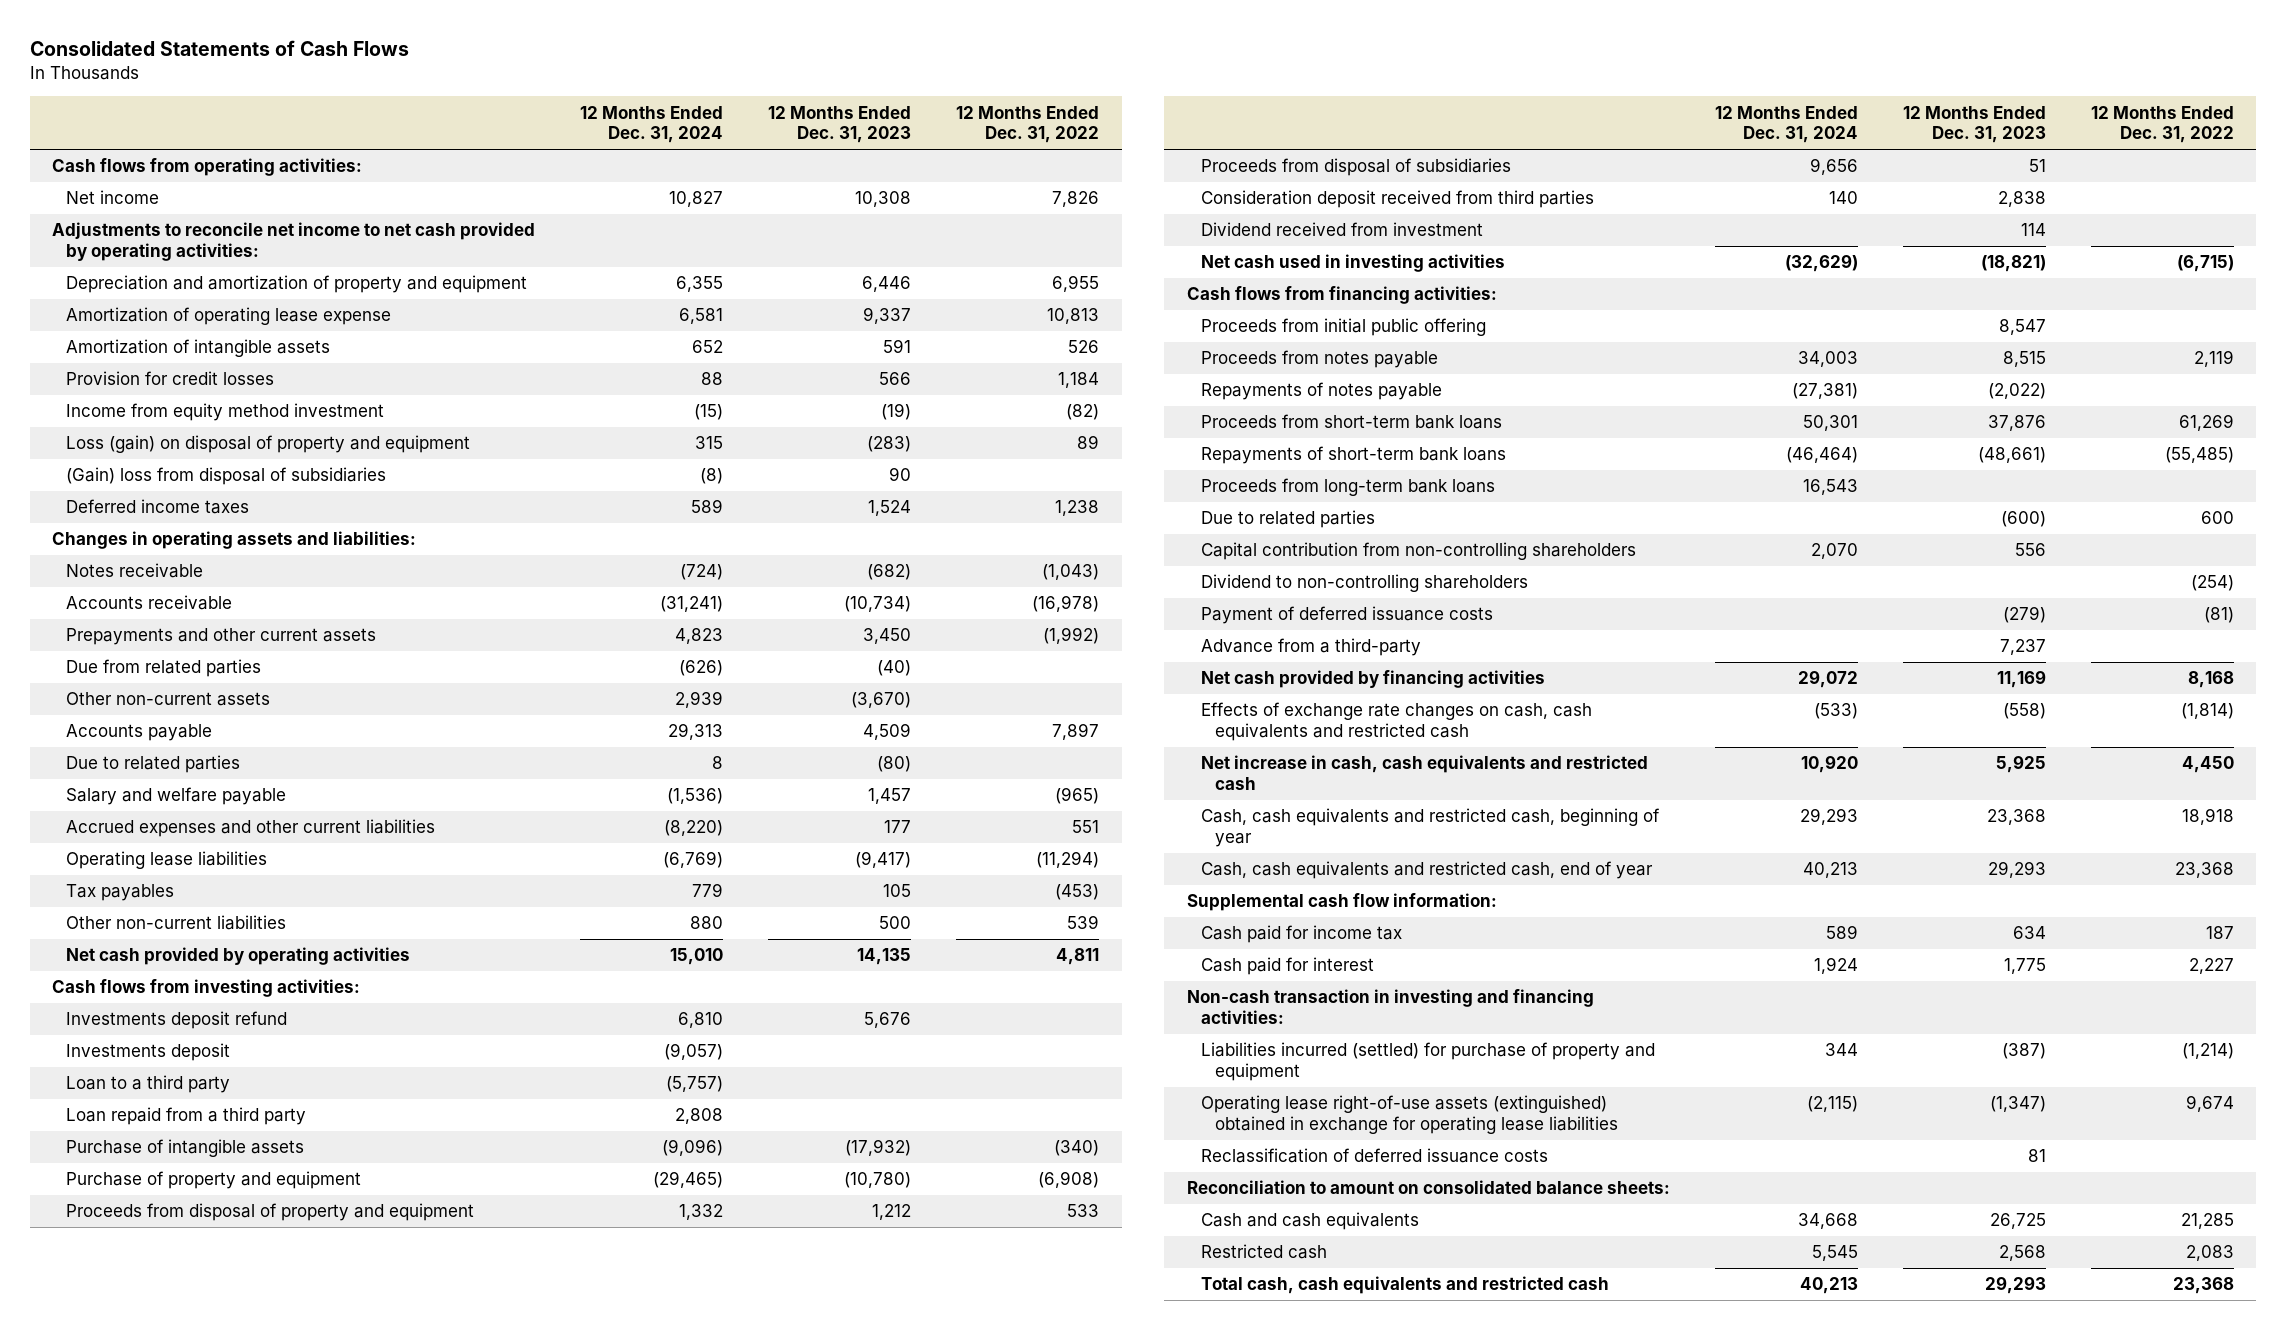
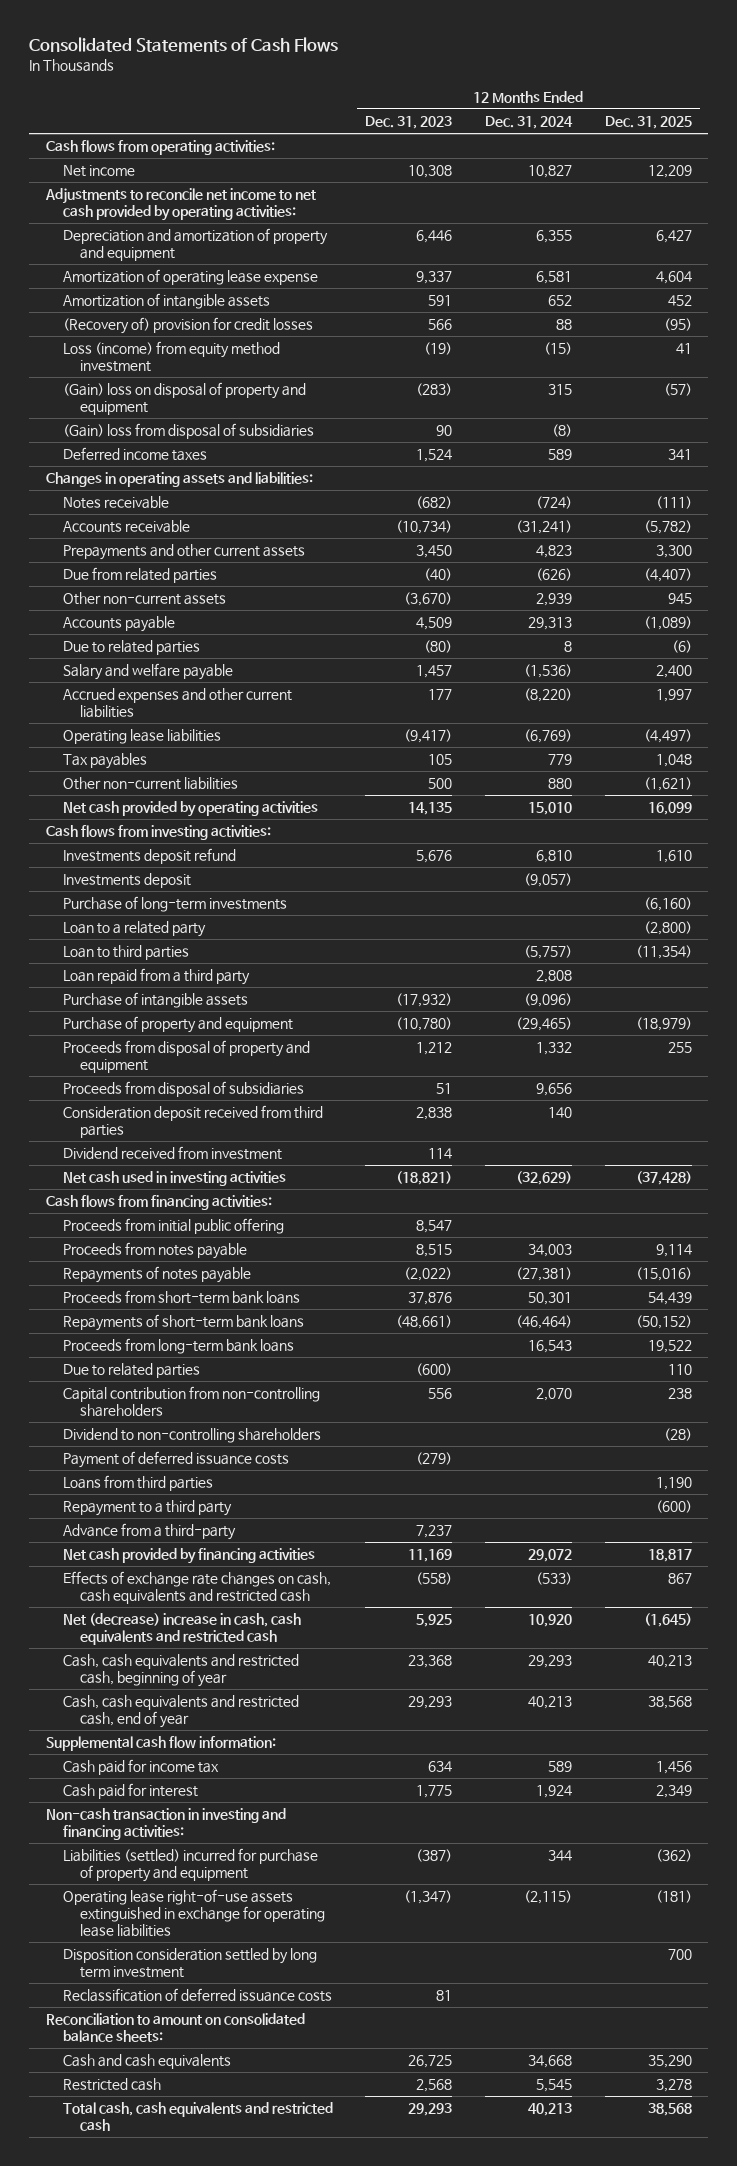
- | 12 Months Ended Dec. 31, 2024 | 12 Months Ended Dec. 31, 2023 | 12 Months Ended Dec. 31, 2022
+ | 12 Months Ended Dec. 31, 2023 | 12 Months Ended Dec. 31, 2024 | 12 Months Ended Dec. 31, 2025
- Provision for credit losses | 88 | 566 | 1,184
- Income from equity method investment | (15) | (19) | (82)
- Loss (gain) on disposal of property and equipment | 315 | (283) | 89
+ (Recovery of) provision for credit losses | 566 | 88 | (95)
+ Loss (income) from equity method investment | (19) | (15) | 41
+ (Gain) loss on disposal of property and equipment | (283) | 315 | (57)
- Loan to a third party | (5,757) | |
+ Purchase of long-term investments | | | (6,160)
+ Loan to a related party | | | (2,800)
+ Loan to third parties | | (5,757) | (11,354)
+ Loans from third parties | | | 1,190
+ Repayment to a third party | | | (600)
- Net increase in cash, cash equivalents and restricted cash | 10,920 | 5,925 | 4,450
+ Net (decrease) increase in cash, cash equivalents and restricted cash | 5,925 | 10,920 | (1,645)
- Liabilities incurred (settled) for purchase of property and equipment | 344 | (387) | (1,214)
- Operating lease right-of-use assets (extinguished) obtained in exchange for operating lease liabilities | (2,115) | (1,347) | 9,674
+ Liabilities (settled) incurred for purchase of property and equipment | (387) | 344 | (362)
+ Operating lease right-of-use assets extinguished in exchange for operating lease liabilities | (1,347) | (2,115) | (181)
+ Disposition consideration settled by long term investment | | | 700

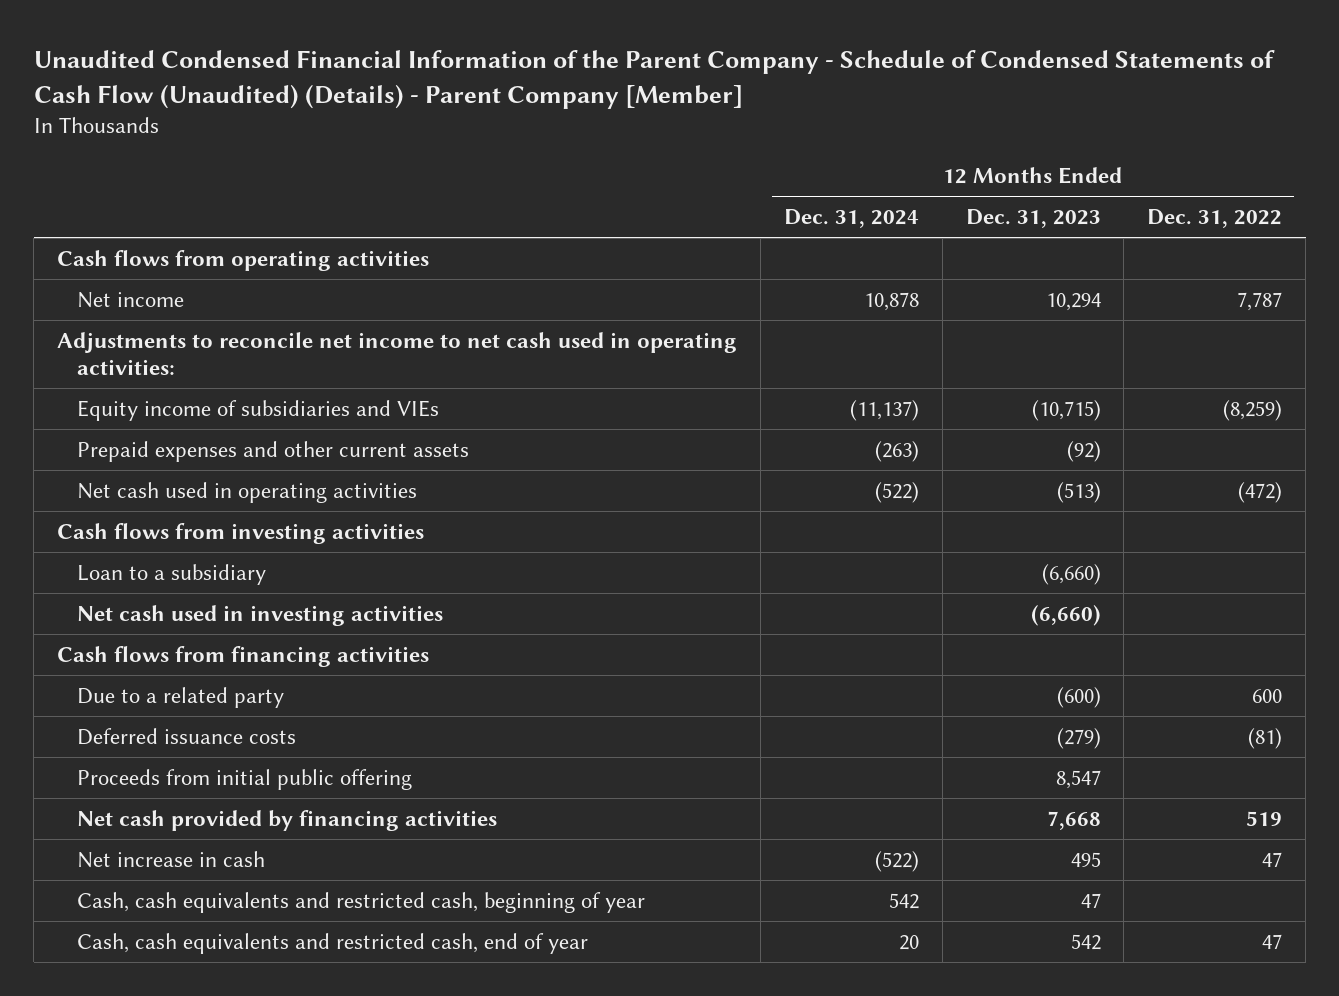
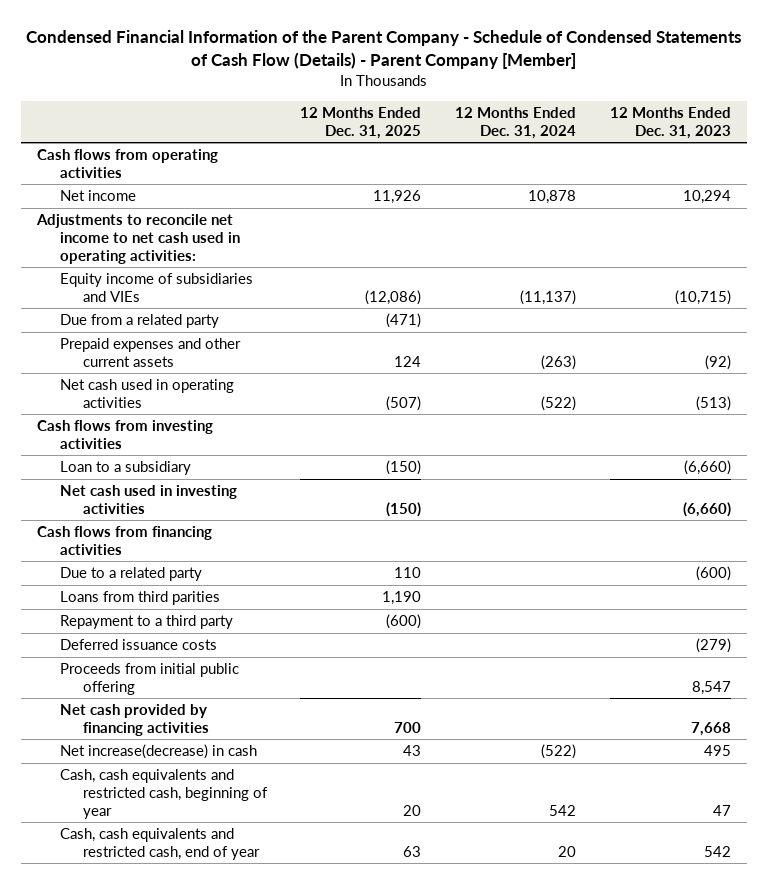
- Unaudited Condensed Financial Information of the Parent Company - Schedule of Condensed Statements of Cash Flow (Unaudited) (Details) - Parent Company [Member]
+ Condensed Financial Information of the Parent Company - Schedule of Condensed Statements of Cash Flow (Details) - Parent Company [Member]
- | 12 Months Ended Dec. 31, 2024 | 12 Months Ended Dec. 31, 2023 | 12 Months Ended Dec. 31, 2022
+ | 12 Months Ended Dec. 31, 2025 | 12 Months Ended Dec. 31, 2024 | 12 Months Ended Dec. 31, 2023
+ Due from a related party | (471) | |
+ Loans from third parities | 1,190 | |
+ Repayment to a third party | (600) | |
- Net increase in cash | (522) | 495 | 47
+ Net increase(decrease) in cash | 43 | (522) | 495

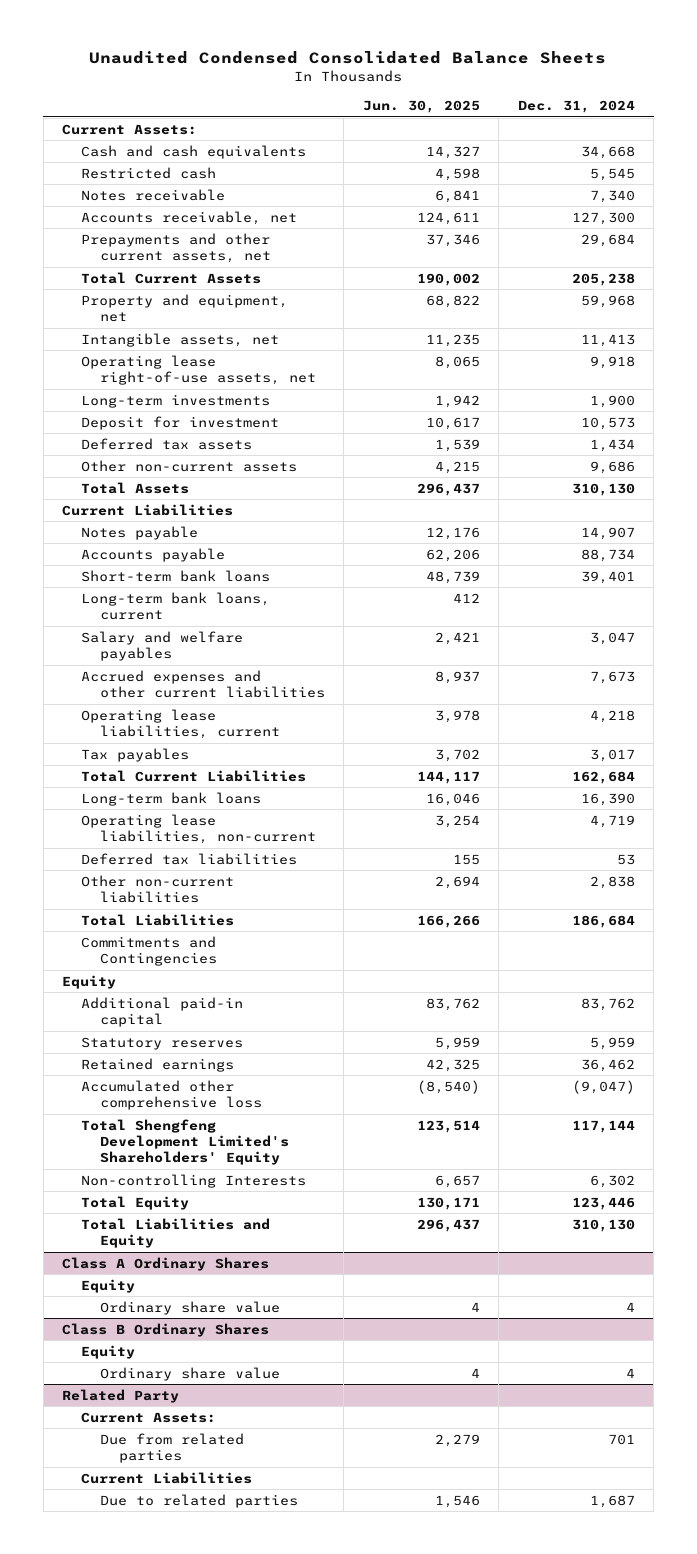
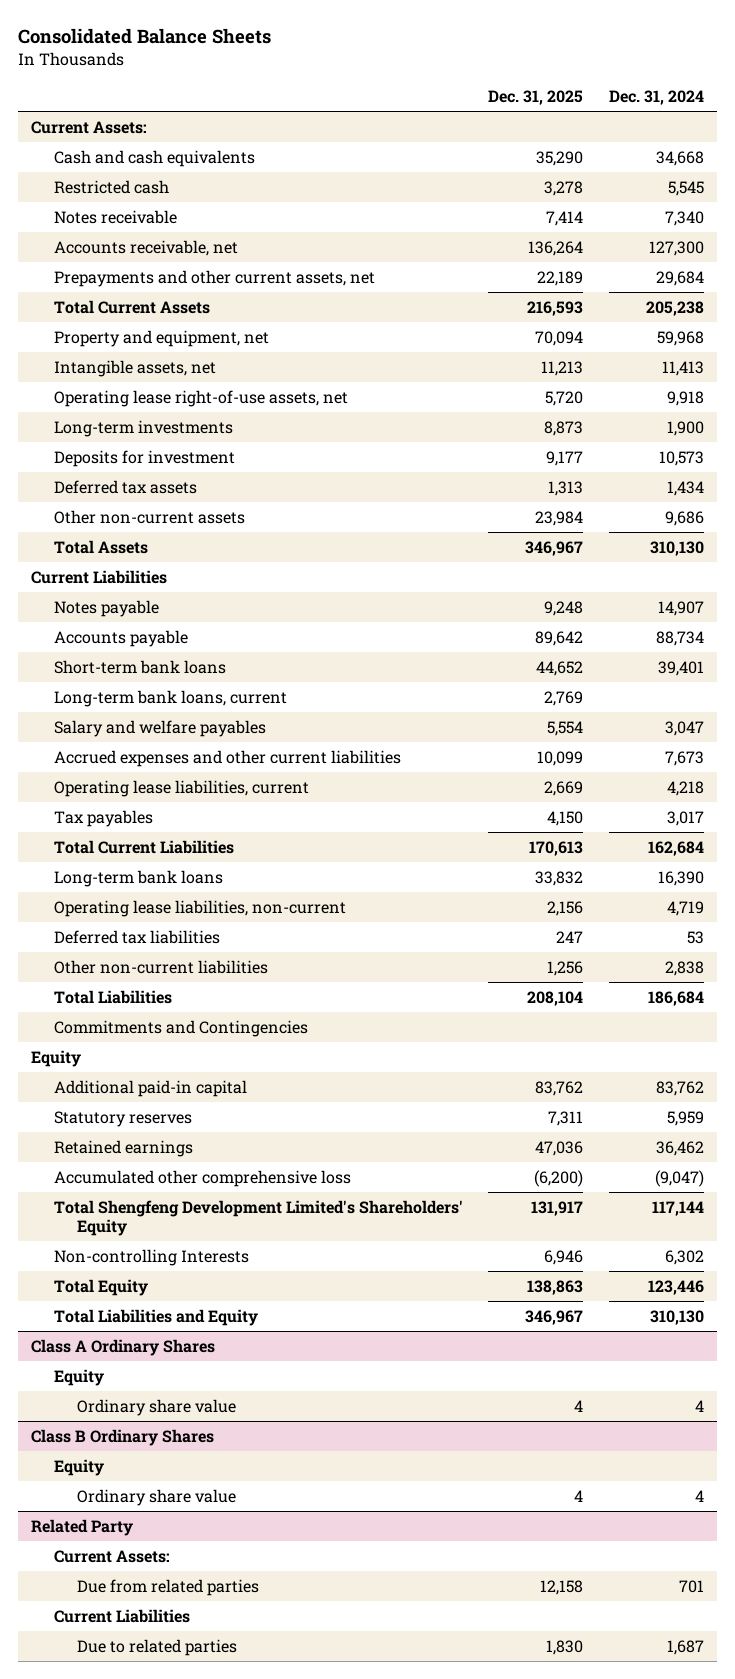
- Unaudited Condensed Consolidated Balance Sheets
+ Consolidated Balance Sheets
- | Jun. 30, 2025 | Dec. 31, 2024
+ | Dec. 31, 2025 | Dec. 31, 2024
- Deposit for investment | 10,617 | 10,573
+ Deposits for investment | 9,177 | 10,573

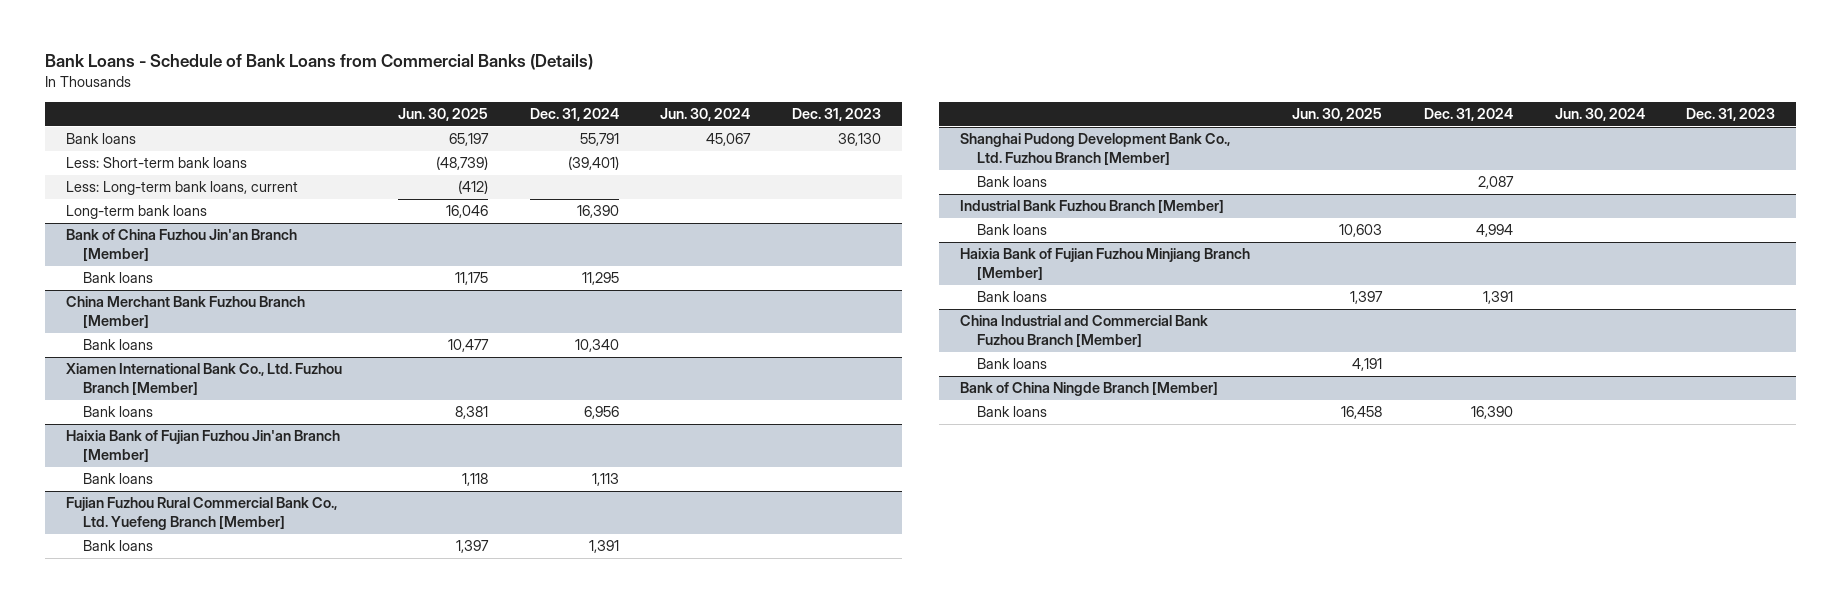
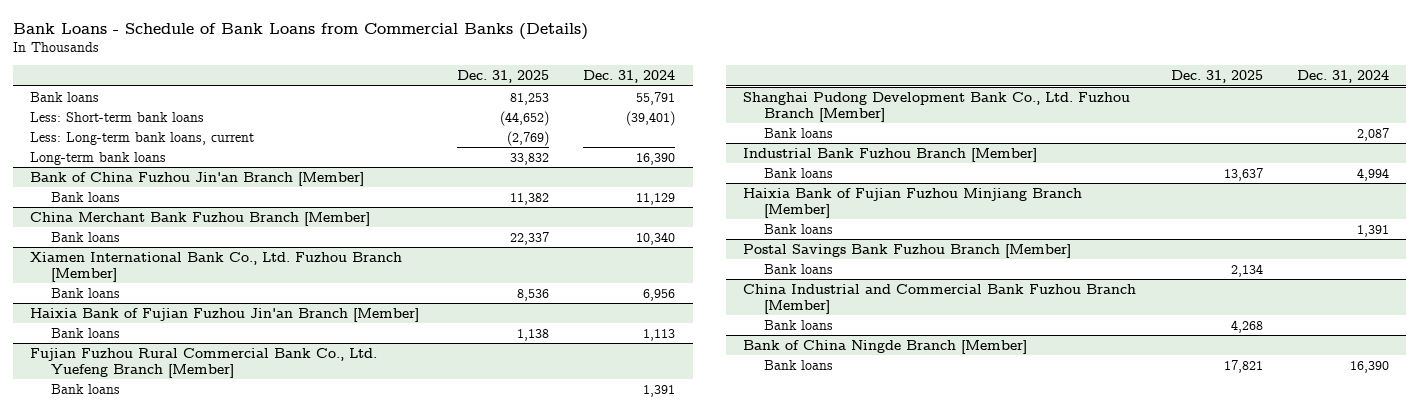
- | Jun. 30, 2025 | Dec. 31, 2024 | Jun. 30, 2024 | Dec. 31, 2023
+ | Dec. 31, 2025 | Dec. 31, 2024
@ Bank of China Fuzhou Jin'an Branch [Member]
- Bank loans | 11,175 | 11,295 | |
+ Bank loans | 11,382 | 11,129
+ Postal Savings Bank Fuzhou Branch [Member]
+ Bank loans | 2,134 |

